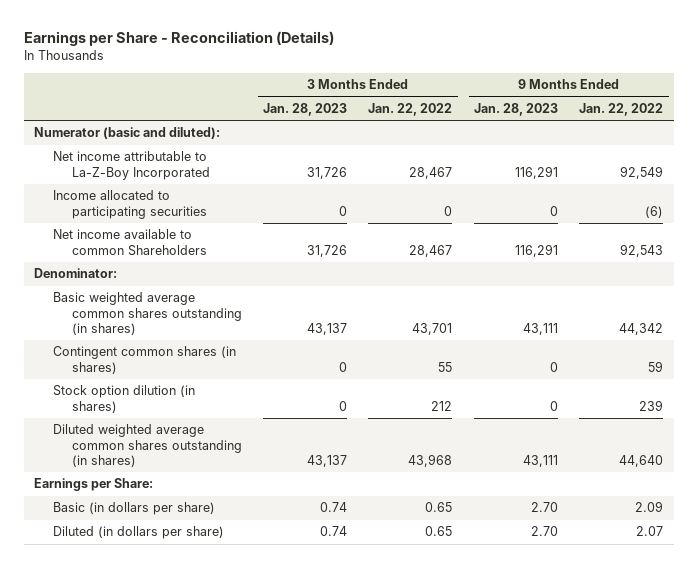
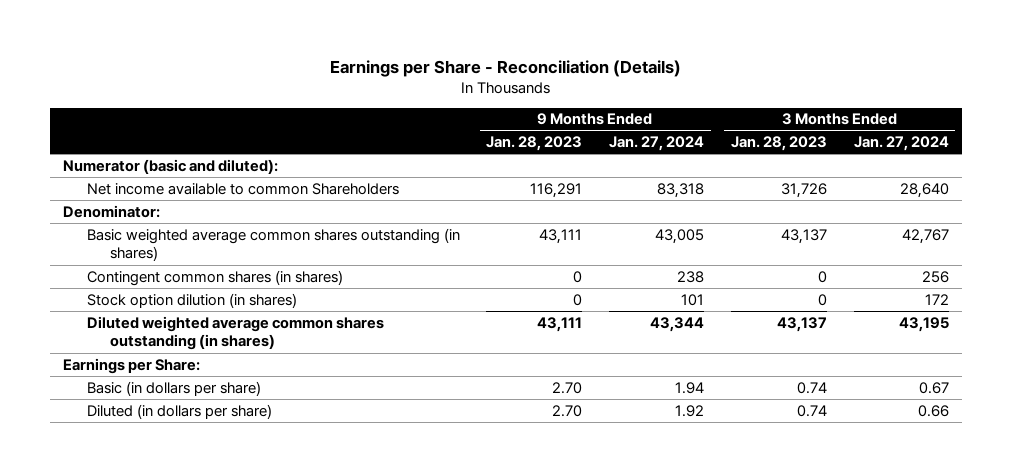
- | 3 Months Ended Jan. 28, 2023 | 3 Months Ended Jan. 22, 2022 | 9 Months Ended Jan. 28, 2023 | 9 Months Ended Jan. 22, 2022
+ | 9 Months Ended Jan. 28, 2023 | 9 Months Ended Jan. 27, 2024 | 3 Months Ended Jan. 28, 2023 | 3 Months Ended Jan. 27, 2024
- Net income attributable to La-Z-Boy Incorporated | 31,726 | 28,467 | 116,291 | 92,549
- Income allocated to participating securities | 0 | 0 | 0 | (6)

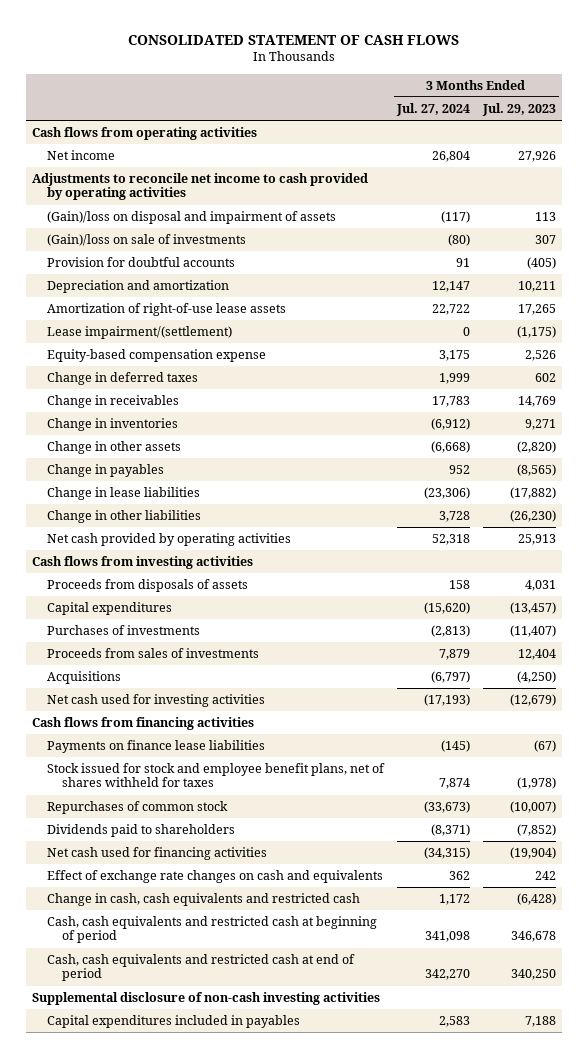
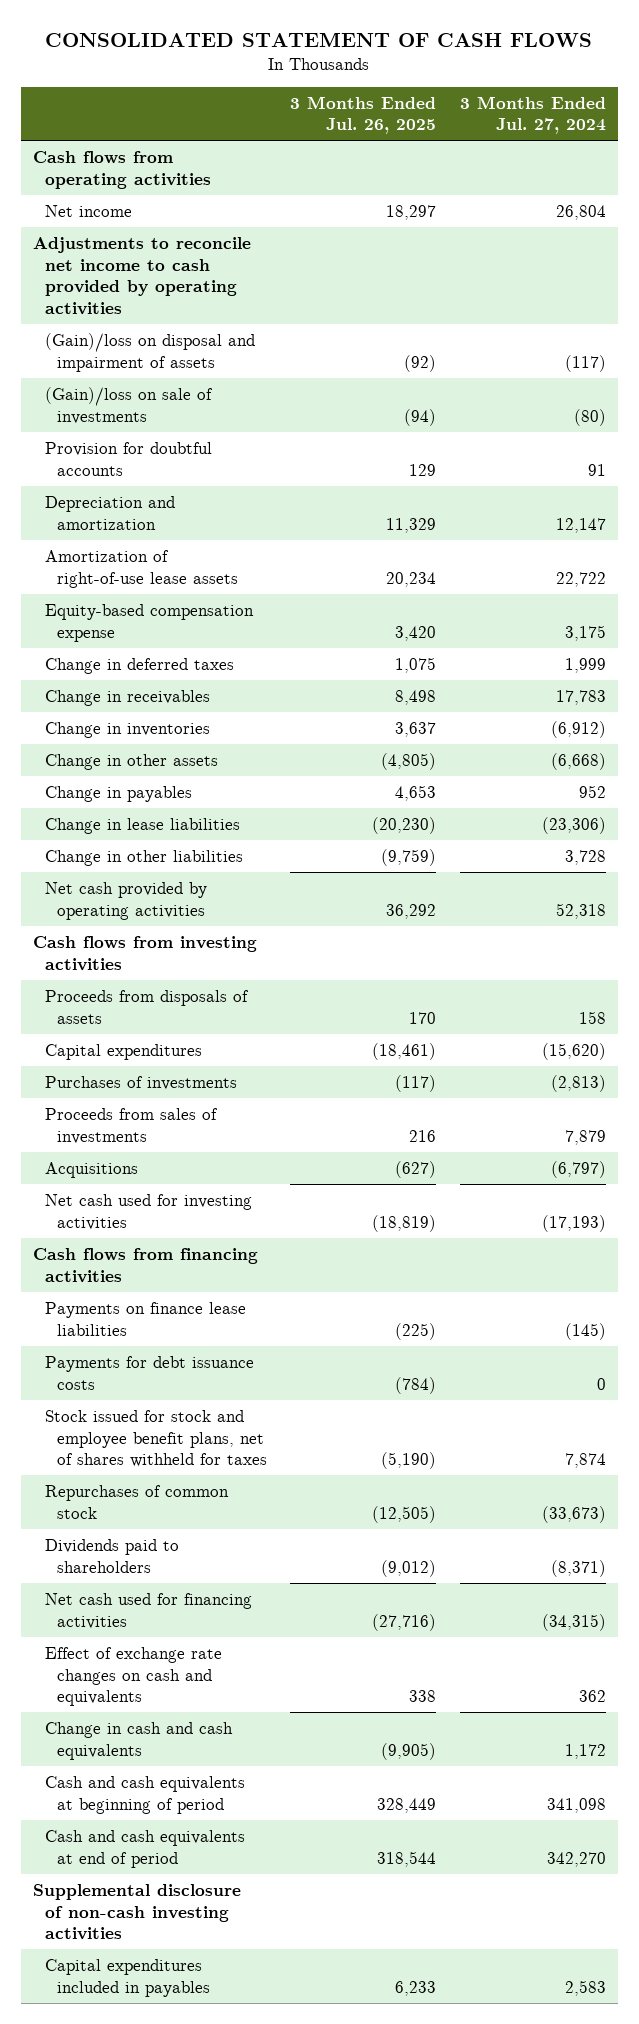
- | 3 Months Ended Jul. 27, 2024 | 3 Months Ended Jul. 29, 2023
+ | 3 Months Ended Jul. 26, 2025 | 3 Months Ended Jul. 27, 2024
- Lease impairment/(settlement) | 0 | (1,175)
+ Payments for debt issuance costs | (784) | 0
- Change in cash, cash equivalents and restricted cash | 1,172 | (6,428)
- Cash, cash equivalents and restricted cash at beginning of period | 341,098 | 346,678
- Cash, cash equivalents and restricted cash at end of period | 342,270 | 340,250
+ Change in cash and cash equivalents | (9,905) | 1,172
+ Cash and cash equivalents at beginning of period | 328,449 | 341,098
+ Cash and cash equivalents at end of period | 318,544 | 342,270

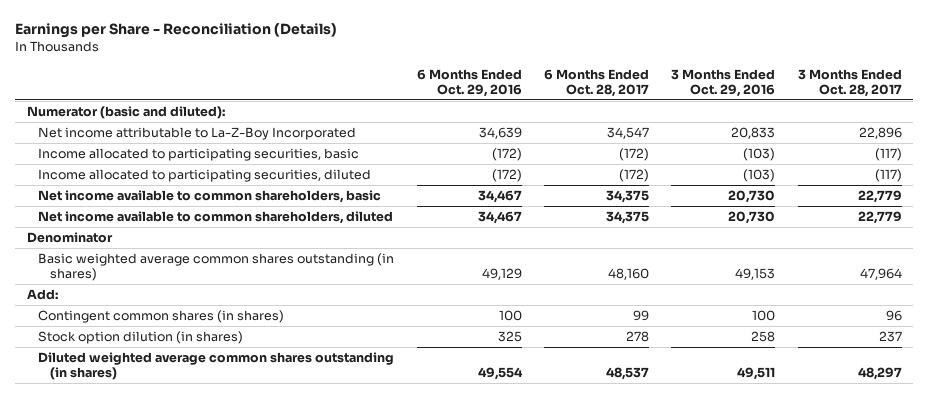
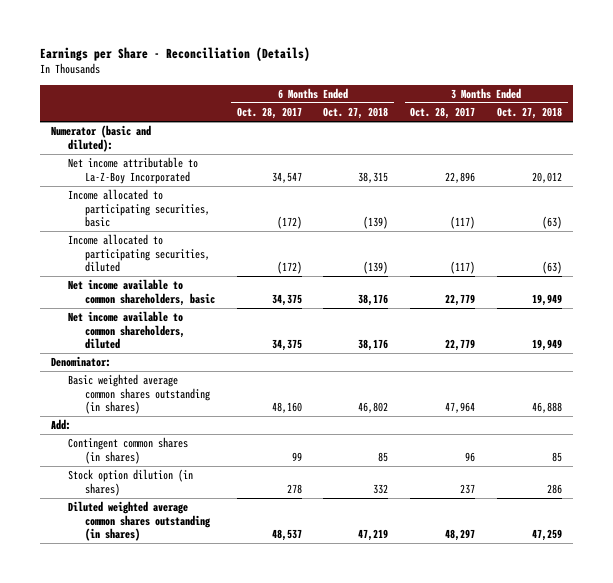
- | 6 Months Ended Oct. 29, 2016 | 6 Months Ended Oct. 28, 2017 | 3 Months Ended Oct. 29, 2016 | 3 Months Ended Oct. 28, 2017
+ | 6 Months Ended Oct. 28, 2017 | 6 Months Ended Oct. 27, 2018 | 3 Months Ended Oct. 28, 2017 | 3 Months Ended Oct. 27, 2018
- Denominator
+ Denominator:

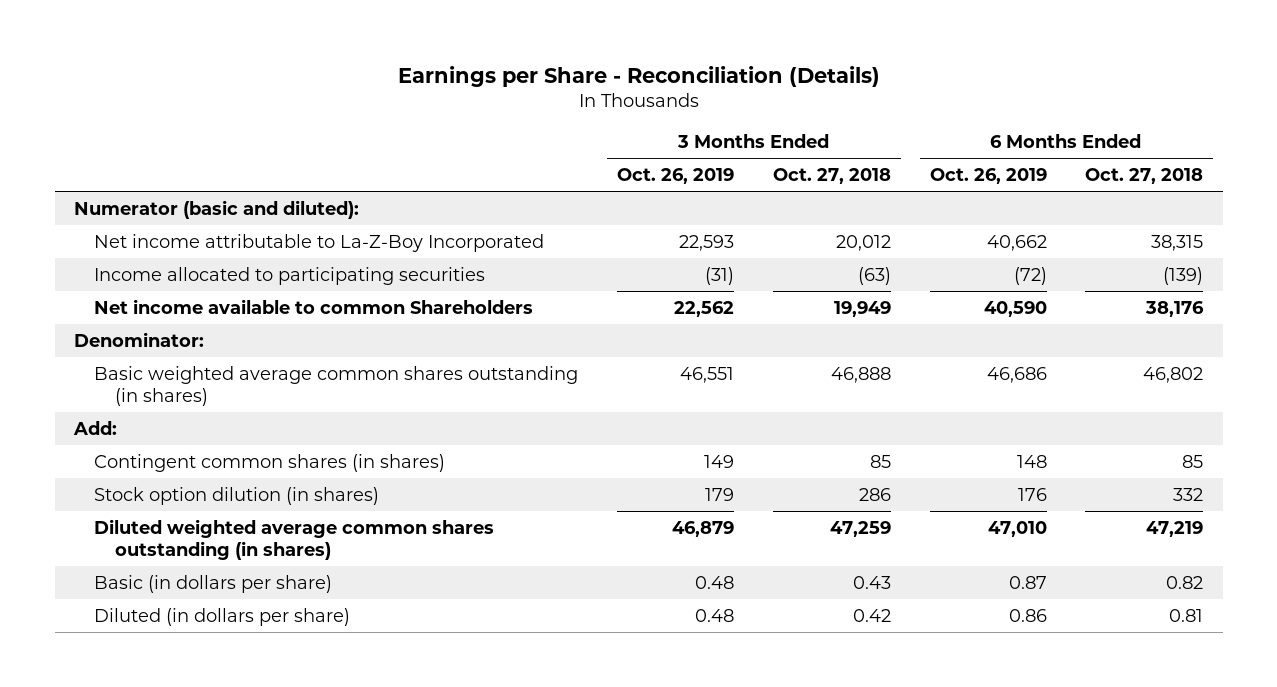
- | 6 Months Ended Oct. 28, 2017 | 6 Months Ended Oct. 27, 2018 | 3 Months Ended Oct. 28, 2017 | 3 Months Ended Oct. 27, 2018
+ | 3 Months Ended Oct. 26, 2019 | 3 Months Ended Oct. 27, 2018 | 6 Months Ended Oct. 26, 2019 | 6 Months Ended Oct. 27, 2018
- Income allocated to participating securities, basic | (172) | (139) | (117) | (63)
- Income allocated to participating securities, diluted | (172) | (139) | (117) | (63)
- Net income available to common shareholders, basic | 34,375 | 38,176 | 22,779 | 19,949
- Net income available to common shareholders, diluted | 34,375 | 38,176 | 22,779 | 19,949
+ Income allocated to participating securities | (31) | (63) | (72) | (139)
+ Net income available to common Shareholders | 22,562 | 19,949 | 40,590 | 38,176
+ Basic (in dollars per share) | 0.48 | 0.43 | 0.87 | 0.82
+ Diluted (in dollars per share) | 0.48 | 0.42 | 0.86 | 0.81

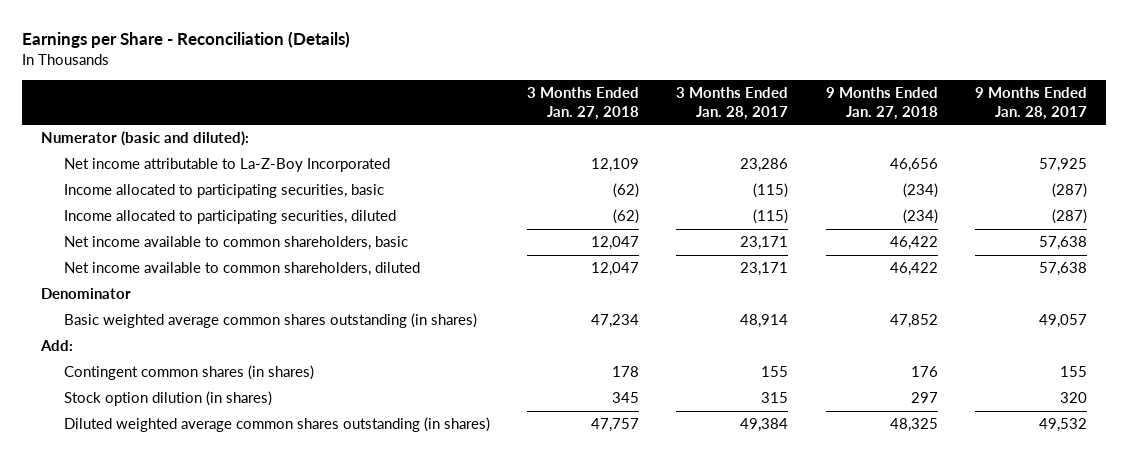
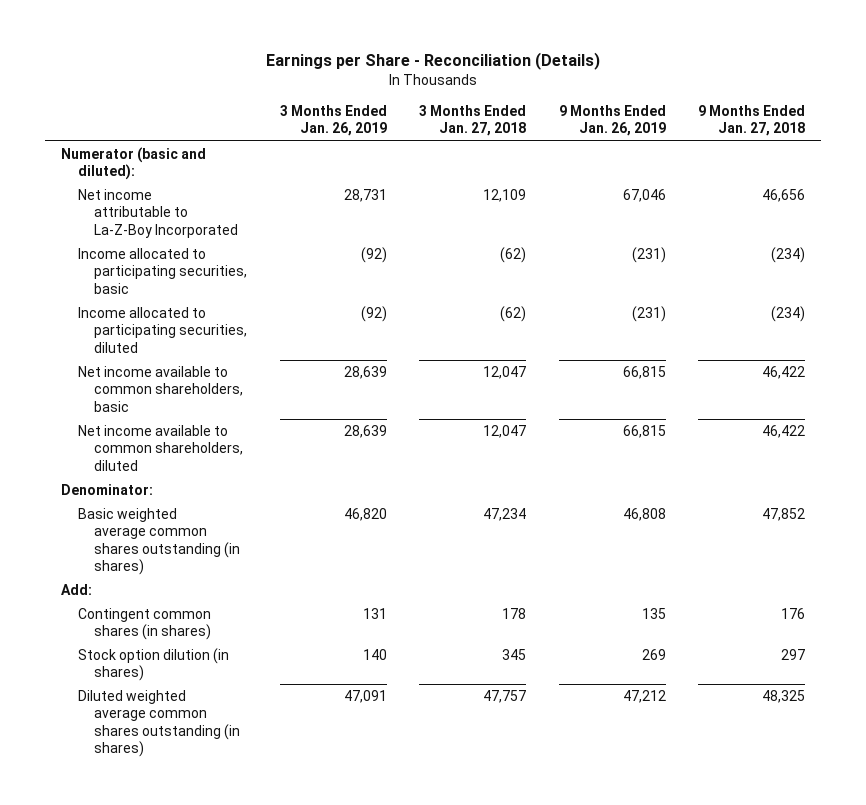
- | 3 Months Ended Jan. 27, 2018 | 3 Months Ended Jan. 28, 2017 | 9 Months Ended Jan. 27, 2018 | 9 Months Ended Jan. 28, 2017
+ | 3 Months Ended Jan. 26, 2019 | 3 Months Ended Jan. 27, 2018 | 9 Months Ended Jan. 26, 2019 | 9 Months Ended Jan. 27, 2018
- Denominator
+ Denominator:

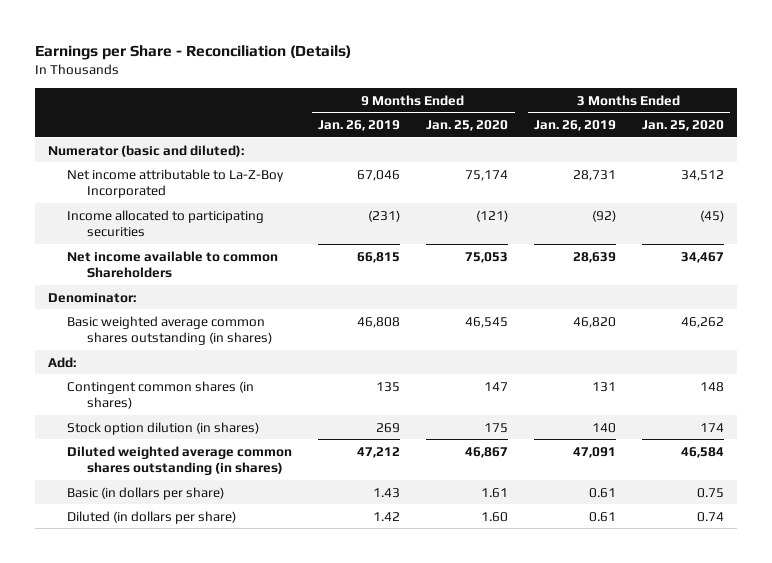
- | 3 Months Ended Jan. 26, 2019 | 3 Months Ended Jan. 27, 2018 | 9 Months Ended Jan. 26, 2019 | 9 Months Ended Jan. 27, 2018
+ | 9 Months Ended Jan. 26, 2019 | 9 Months Ended Jan. 25, 2020 | 3 Months Ended Jan. 26, 2019 | 3 Months Ended Jan. 25, 2020
- Income allocated to participating securities, basic | (92) | (62) | (231) | (234)
- Income allocated to participating securities, diluted | (92) | (62) | (231) | (234)
- Net income available to common shareholders, basic | 28,639 | 12,047 | 66,815 | 46,422
- Net income available to common shareholders, diluted | 28,639 | 12,047 | 66,815 | 46,422
+ Income allocated to participating securities | (231) | (121) | (92) | (45)
+ Net income available to common Shareholders | 66,815 | 75,053 | 28,639 | 34,467
+ Basic (in dollars per share) | 1.43 | 1.61 | 0.61 | 0.75
+ Diluted (in dollars per share) | 1.42 | 1.60 | 0.61 | 0.74

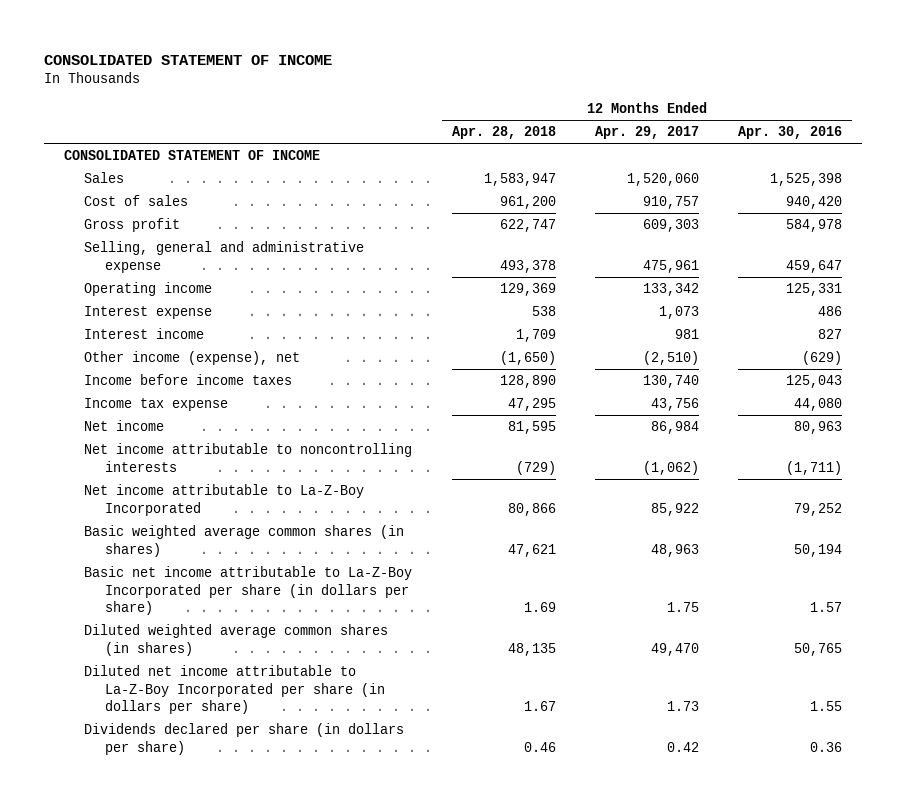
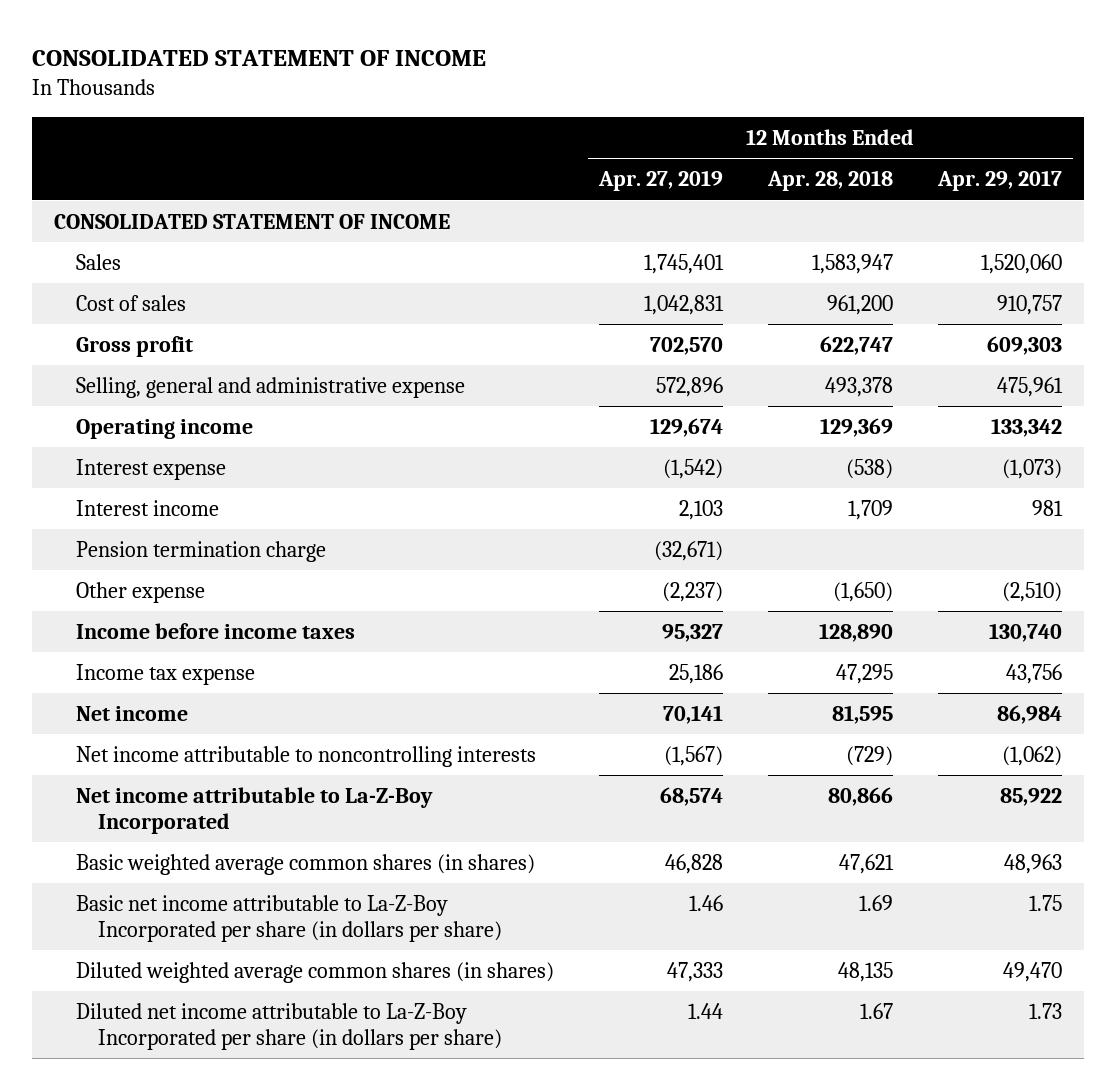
- | 12 Months Ended Apr. 28, 2018 | 12 Months Ended Apr. 29, 2017 | 12 Months Ended Apr. 30, 2016
+ | 12 Months Ended Apr. 27, 2019 | 12 Months Ended Apr. 28, 2018 | 12 Months Ended Apr. 29, 2017
- Interest expense | 538 | 1,073 | 486
+ Interest expense | (1,542) | (538) | (1,073)
- Other income (expense), net | (1,650) | (2,510) | (629)
+ Pension termination charge | (32,671) | |
+ Other expense | (2,237) | (1,650) | (2,510)
- Dividends declared per share (in dollars per share) | 0.46 | 0.42 | 0.36

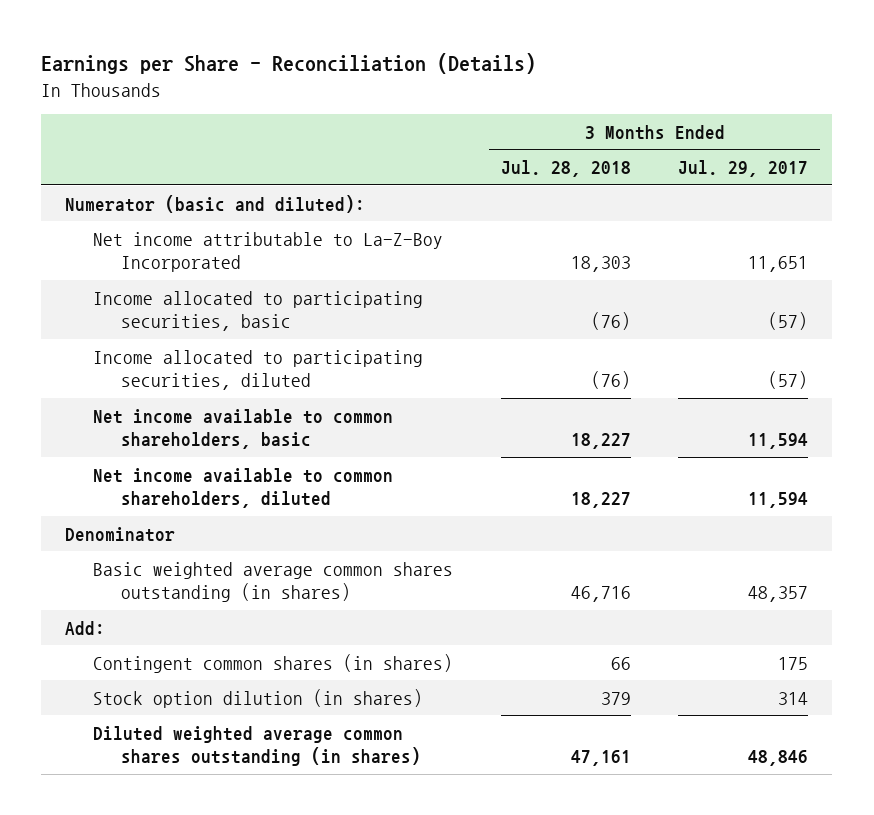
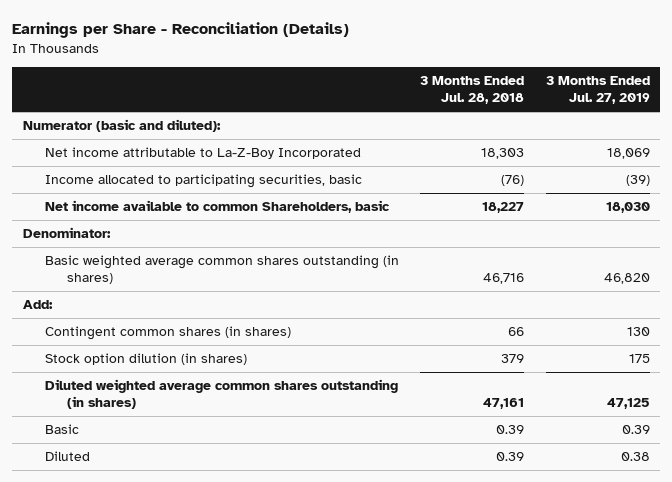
- | 3 Months Ended Jul. 28, 2018 | 3 Months Ended Jul. 29, 2017
+ | 3 Months Ended Jul. 28, 2018 | 3 Months Ended Jul. 27, 2019
- Income allocated to participating securities, diluted | (76) | (57)
- Net income available to common shareholders, basic | 18,227 | 11,594
- Net income available to common shareholders, diluted | 18,227 | 11,594
- Denominator
+ Net income available to common Shareholders, basic | 18,227 | 18,030
+ Denominator:
+ Basic | 0.39 | 0.39
+ Diluted | 0.39 | 0.38

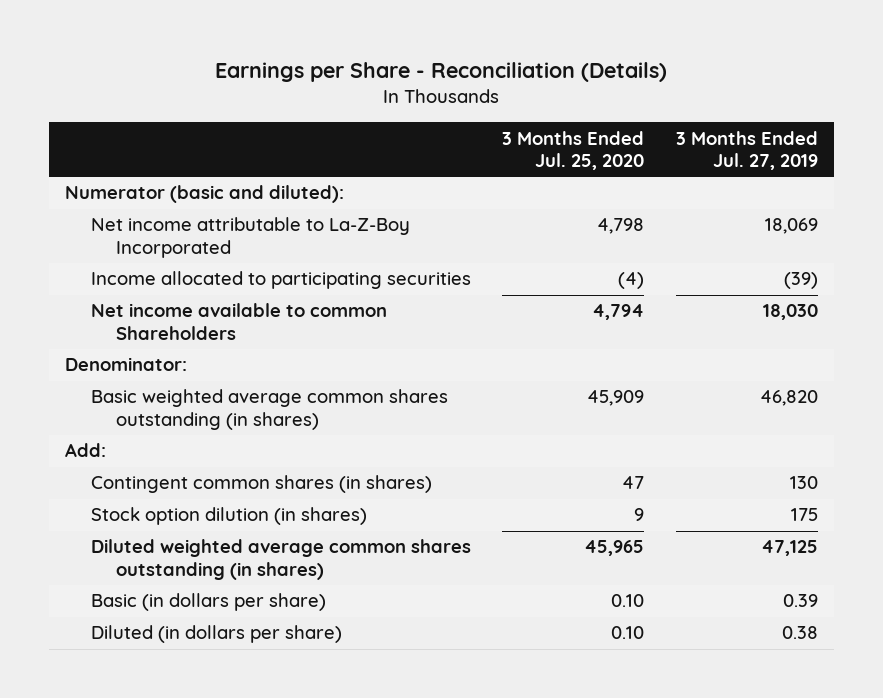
- | 3 Months Ended Jul. 28, 2018 | 3 Months Ended Jul. 27, 2019
+ | 3 Months Ended Jul. 25, 2020 | 3 Months Ended Jul. 27, 2019
- Income allocated to participating securities, basic | (76) | (39)
- Net income available to common Shareholders, basic | 18,227 | 18,030
+ Income allocated to participating securities | (4) | (39)
+ Net income available to common Shareholders | 4,794 | 18,030
- Basic | 0.39 | 0.39
- Diluted | 0.39 | 0.38
+ Basic (in dollars per share) | 0.10 | 0.39
+ Diluted (in dollars per share) | 0.10 | 0.38

